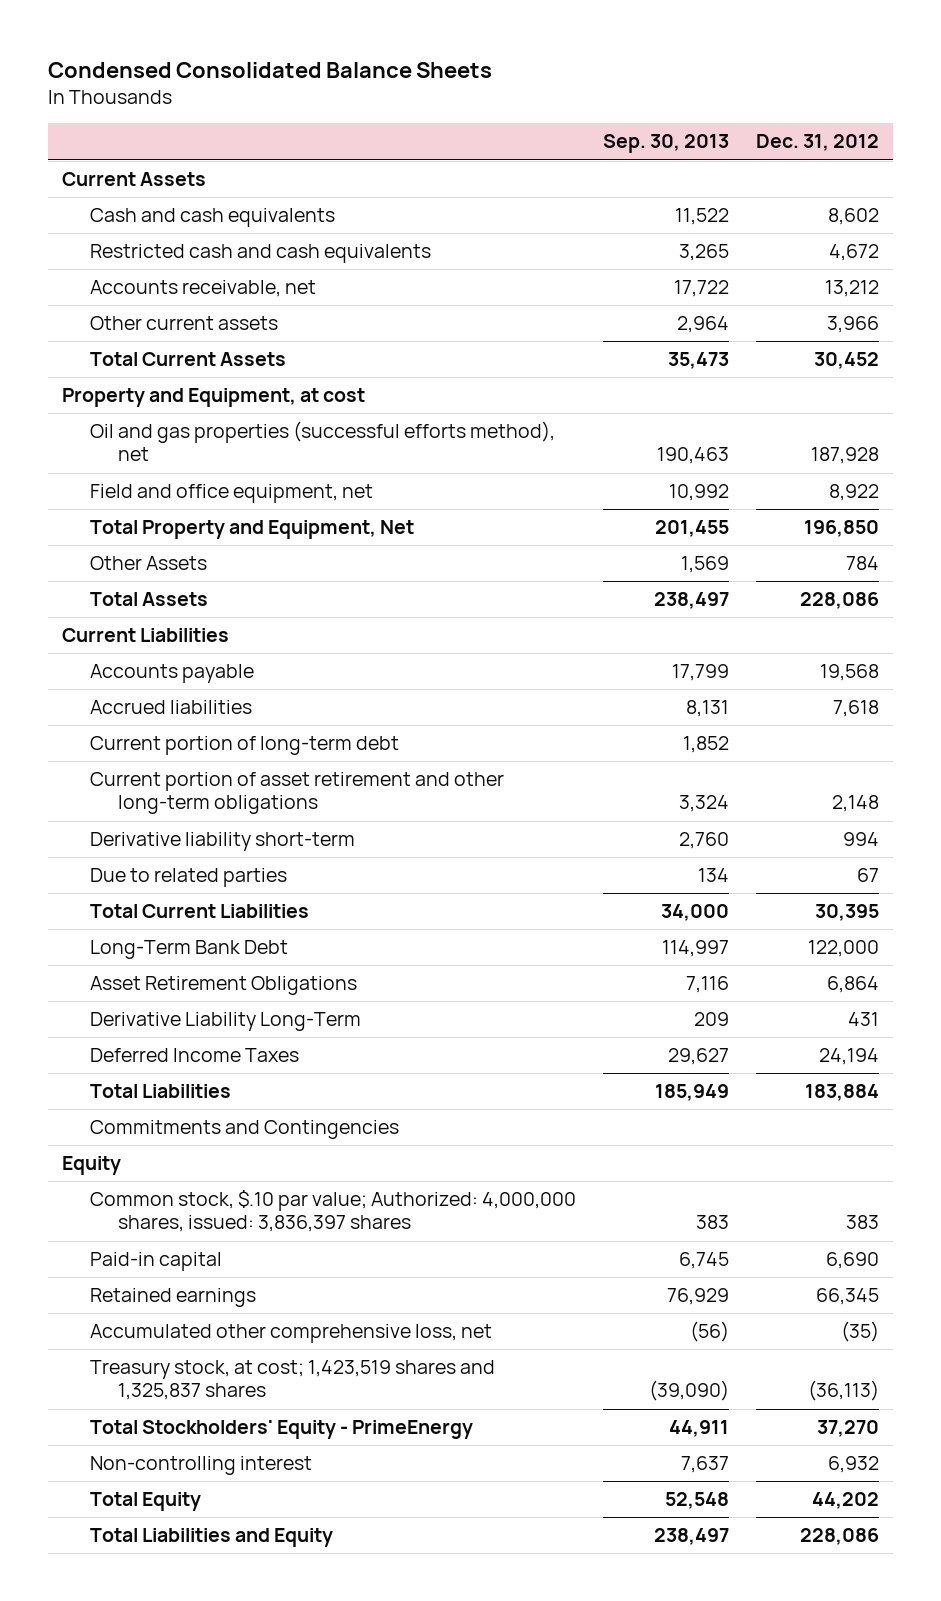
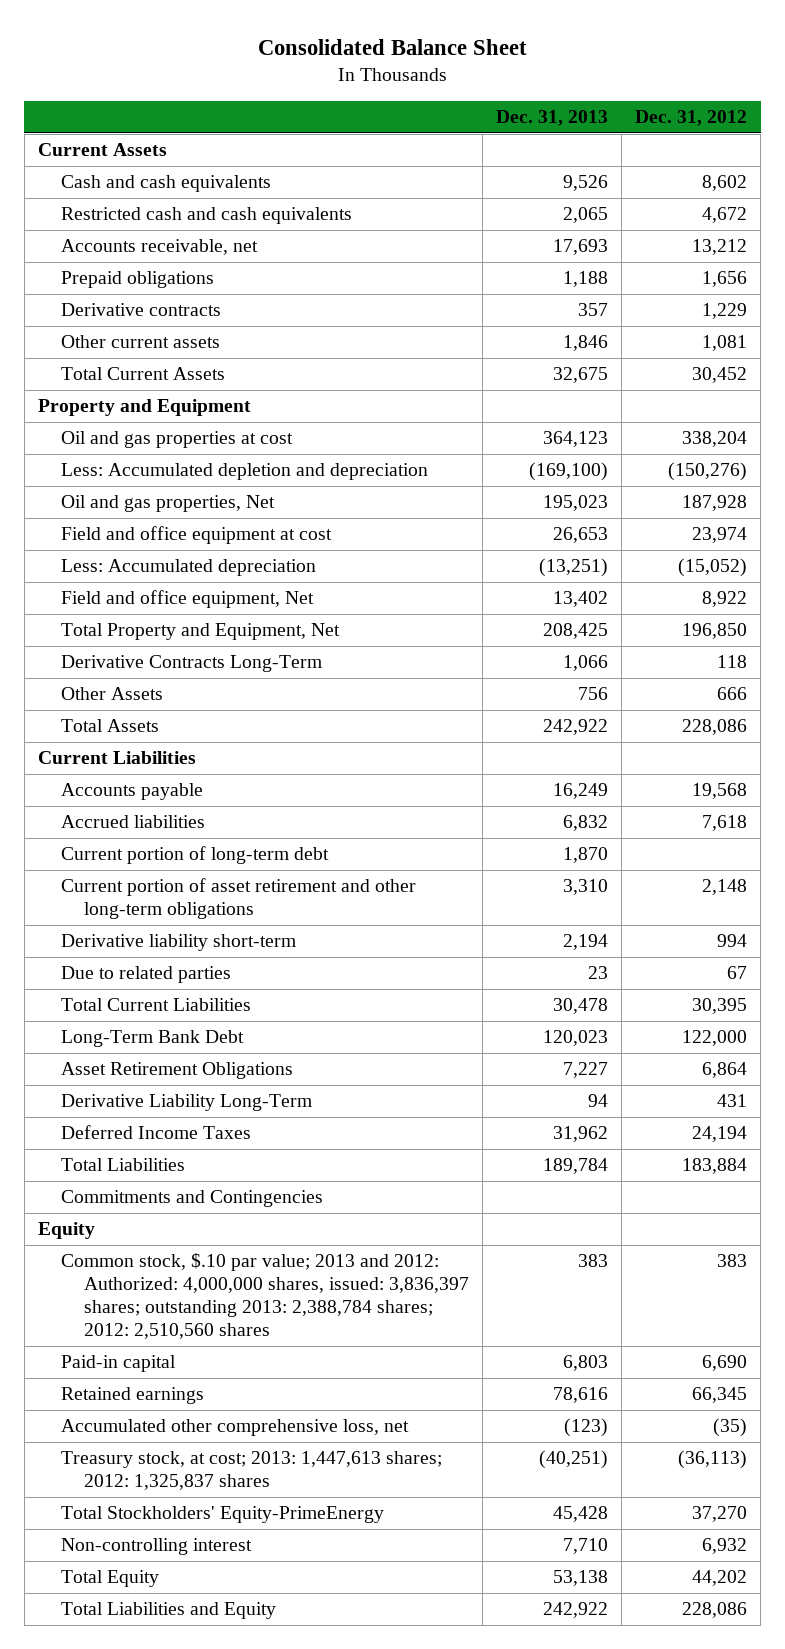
- Condensed Consolidated Balance Sheets
+ Consolidated Balance Sheet
- | Sep. 30, 2013 | Dec. 31, 2012
+ | Dec. 31, 2013 | Dec. 31, 2012
- Other current assets | 2,964 | 3,966
+ Prepaid obligations | 1,188 | 1,656
+ Derivative contracts | 357 | 1,229
+ Other current assets | 1,846 | 1,081
- Property and Equipment, at cost
- Oil and gas properties (successful efforts method), net | 190,463 | 187,928
- Field and office equipment, net | 10,992 | 8,922
+ Property and Equipment
+ Oil and gas properties at cost | 364,123 | 338,204
+ Less: Accumulated depletion and depreciation | (169,100) | (150,276)
+ Oil and gas properties, Net | 195,023 | 187,928
+ Field and office equipment at cost | 26,653 | 23,974
+ Less: Accumulated depreciation | (13,251) | (15,052)
+ Field and office equipment, Net | 13,402 | 8,922
- Other Assets | 1,569 | 784
+ Derivative Contracts Long-Term | 1,066 | 118
+ Other Assets | 756 | 666
- Common stock, $.10 par value; Authorized: 4,000,000 shares, issued: 3,836,397 shares | 383 | 383
+ Common stock, $.10 par value; 2013 and 2012: Authorized: 4,000,000 shares, issued: 3,836,397 shares; outstanding 2013: 2,388,784 shares; 2012: 2,510,560 shares | 383 | 383
- Treasury stock, at cost; 1,423,519 shares and 1,325,837 shares | (39,090) | (36,113)
- Total Stockholders' Equity - PrimeEnergy | 44,911 | 37,270
+ Treasury stock, at cost; 2013: 1,447,613 shares; 2012: 1,325,837 shares | (40,251) | (36,113)
+ Total Stockholders' Equity-PrimeEnergy | 45,428 | 37,270

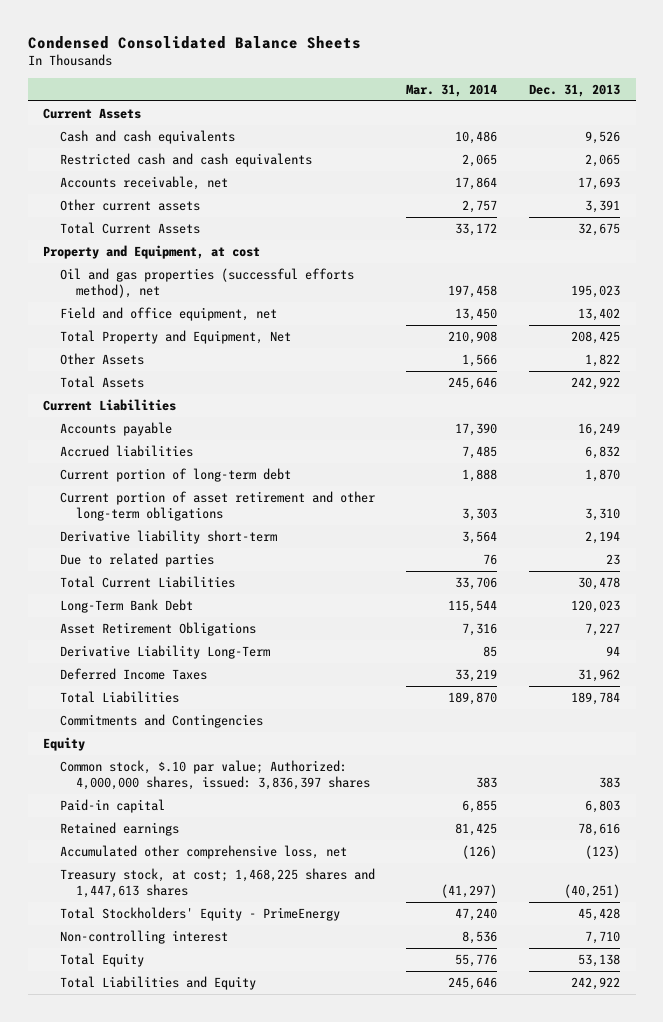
- Consolidated Balance Sheet
+ Condensed Consolidated Balance Sheets
- | Dec. 31, 2013 | Dec. 31, 2012
+ | Mar. 31, 2014 | Dec. 31, 2013
- Prepaid obligations | 1,188 | 1,656
- Derivative contracts | 357 | 1,229
- Other current assets | 1,846 | 1,081
+ Other current assets | 2,757 | 3,391
- Property and Equipment
- Oil and gas properties at cost | 364,123 | 338,204
- Less: Accumulated depletion and depreciation | (169,100) | (150,276)
- Oil and gas properties, Net | 195,023 | 187,928
- Field and office equipment at cost | 26,653 | 23,974
- Less: Accumulated depreciation | (13,251) | (15,052)
- Field and office equipment, Net | 13,402 | 8,922
+ Property and Equipment, at cost
+ Oil and gas properties (successful efforts method), net | 197,458 | 195,023
+ Field and office equipment, net | 13,450 | 13,402
- Derivative Contracts Long-Term | 1,066 | 118
- Other Assets | 756 | 666
+ Other Assets | 1,566 | 1,822
- Common stock, $.10 par value; 2013 and 2012: Authorized: 4,000,000 shares, issued: 3,836,397 shares; outstanding 2013: 2,388,784 shares; 2012: 2,510,560 shares | 383 | 383
+ Common stock, $.10 par value; Authorized: 4,000,000 shares, issued: 3,836,397 shares | 383 | 383
- Treasury stock, at cost; 2013: 1,447,613 shares; 2012: 1,325,837 shares | (40,251) | (36,113)
- Total Stockholders' Equity-PrimeEnergy | 45,428 | 37,270
+ Treasury stock, at cost; 1,468,225 shares and 1,447,613 shares | (41,297) | (40,251)
+ Total Stockholders' Equity - PrimeEnergy | 47,240 | 45,428

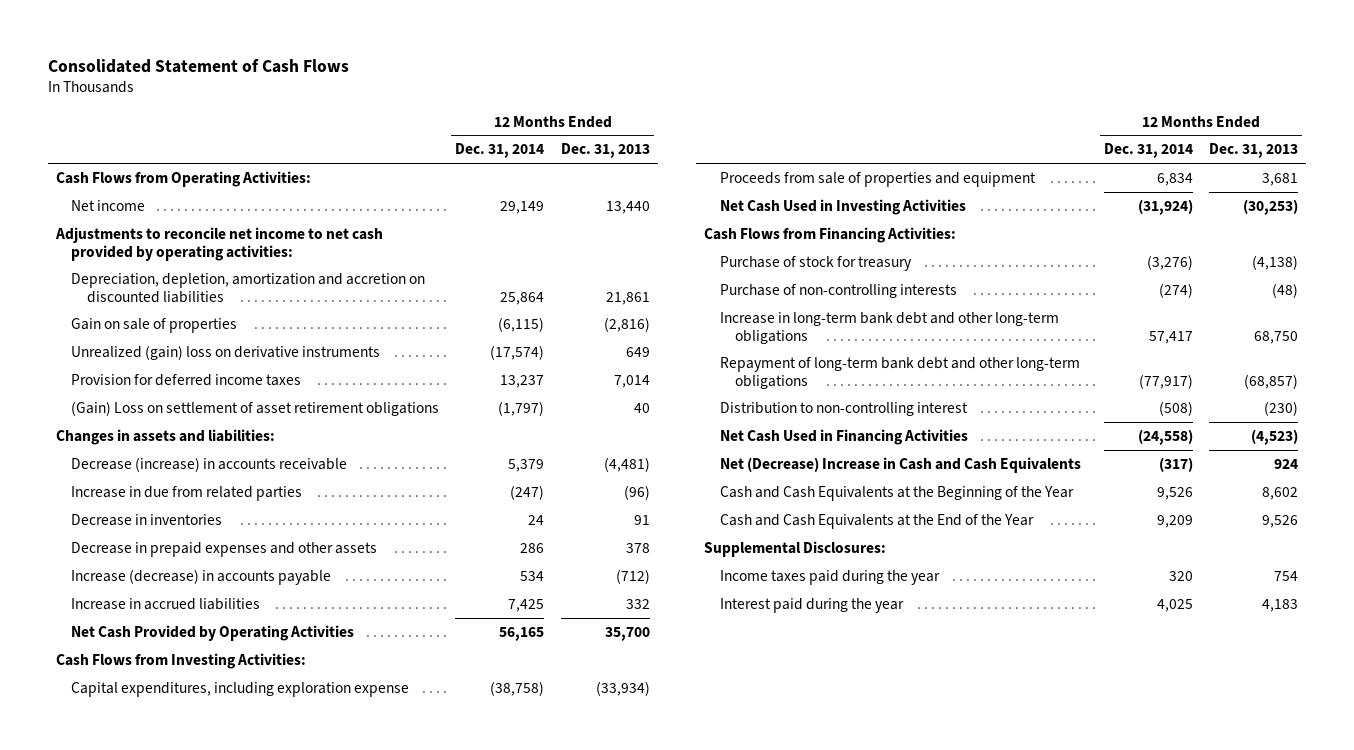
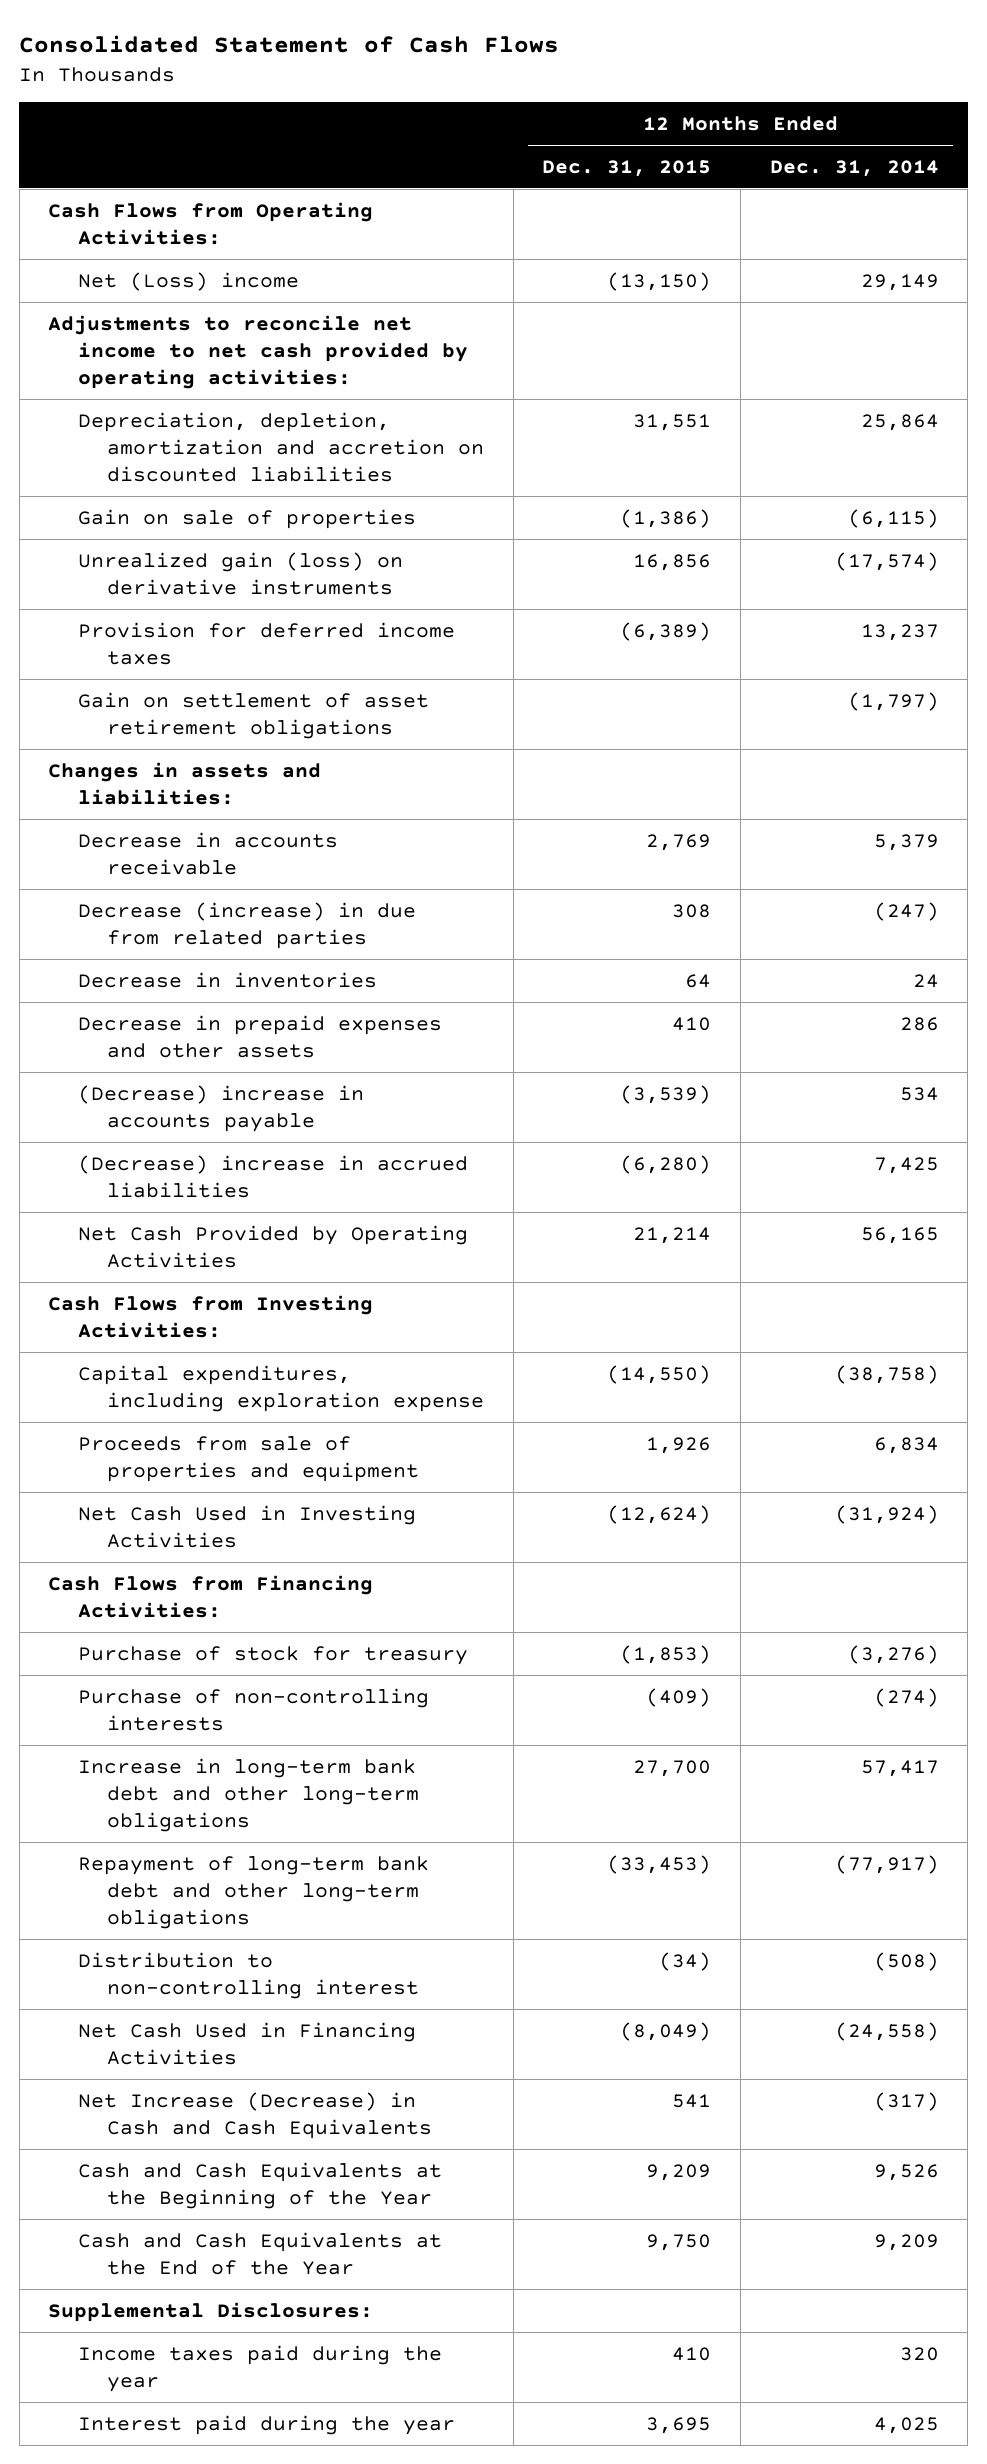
- | 12 Months Ended Dec. 31, 2014 | 12 Months Ended Dec. 31, 2013
+ | 12 Months Ended Dec. 31, 2015 | 12 Months Ended Dec. 31, 2014
- Net income | 29,149 | 13,440
+ Net (Loss) income | (13,150) | 29,149
- Unrealized (gain) loss on derivative instruments | (17,574) | 649
+ Unrealized gain (loss) on derivative instruments | 16,856 | (17,574)
- (Gain) Loss on settlement of asset retirement obligations | (1,797) | 40
+ Gain on settlement of asset retirement obligations | | (1,797)
- Decrease (increase) in accounts receivable | 5,379 | (4,481)
- Increase in due from related parties | (247) | (96)
+ Decrease in accounts receivable | 2,769 | 5,379
+ Decrease (increase) in due from related parties | 308 | (247)
- Increase (decrease) in accounts payable | 534 | (712)
- Increase in accrued liabilities | 7,425 | 332
+ (Decrease) increase in accounts payable | (3,539) | 534
+ (Decrease) increase in accrued liabilities | (6,280) | 7,425
- Net (Decrease) Increase in Cash and Cash Equivalents | (317) | 924
+ Net Increase (Decrease) in Cash and Cash Equivalents | 541 | (317)

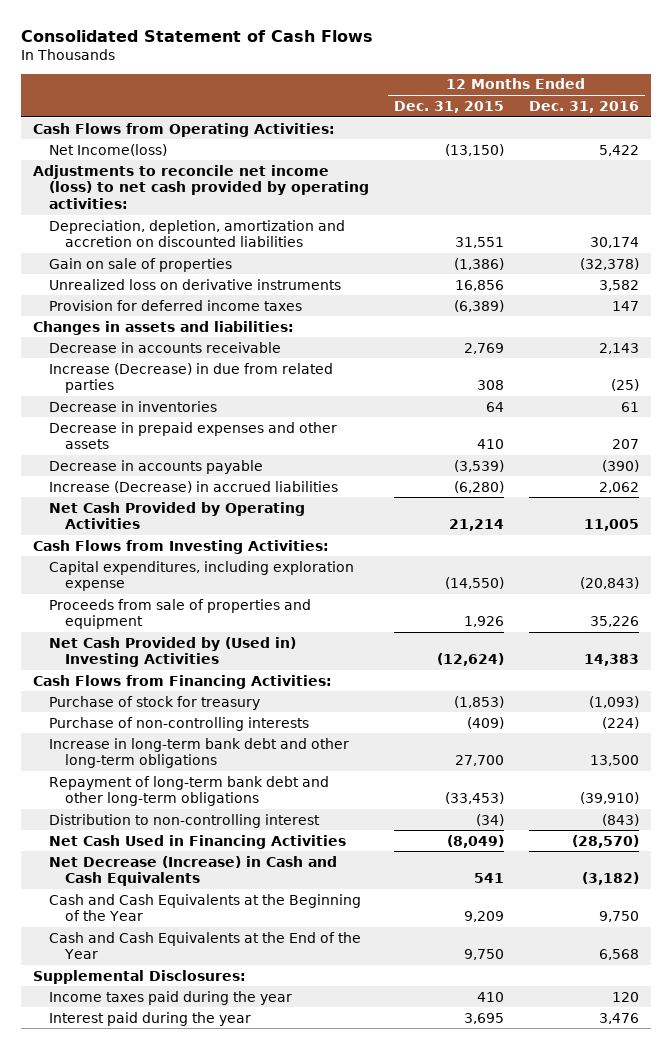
- | 12 Months Ended Dec. 31, 2015 | 12 Months Ended Dec. 31, 2014
+ | 12 Months Ended Dec. 31, 2015 | 12 Months Ended Dec. 31, 2016
- Net (Loss) income | (13,150) | 29,149
- Adjustments to reconcile net income to net cash provided by operating activities:
+ Net Income(loss) | (13,150) | 5,422
+ Adjustments to reconcile net income (loss) to net cash provided by operating activities:
- Unrealized gain (loss) on derivative instruments | 16,856 | (17,574)
+ Unrealized loss on derivative instruments | 16,856 | 3,582
- Gain on settlement of asset retirement obligations | | (1,797)
- Decrease (increase) in due from related parties | 308 | (247)
+ Increase (Decrease) in due from related parties | 308 | (25)
- (Decrease) increase in accounts payable | (3,539) | 534
- (Decrease) increase in accrued liabilities | (6,280) | 7,425
+ Decrease in accounts payable | (3,539) | (390)
+ Increase (Decrease) in accrued liabilities | (6,280) | 2,062
- Net Cash Used in Investing Activities | (12,624) | (31,924)
+ Net Cash Provided by (Used in) Investing Activities | (12,624) | 14,383
- Net Increase (Decrease) in Cash and Cash Equivalents | 541 | (317)
+ Net Decrease (Increase) in Cash and Cash Equivalents | 541 | (3,182)

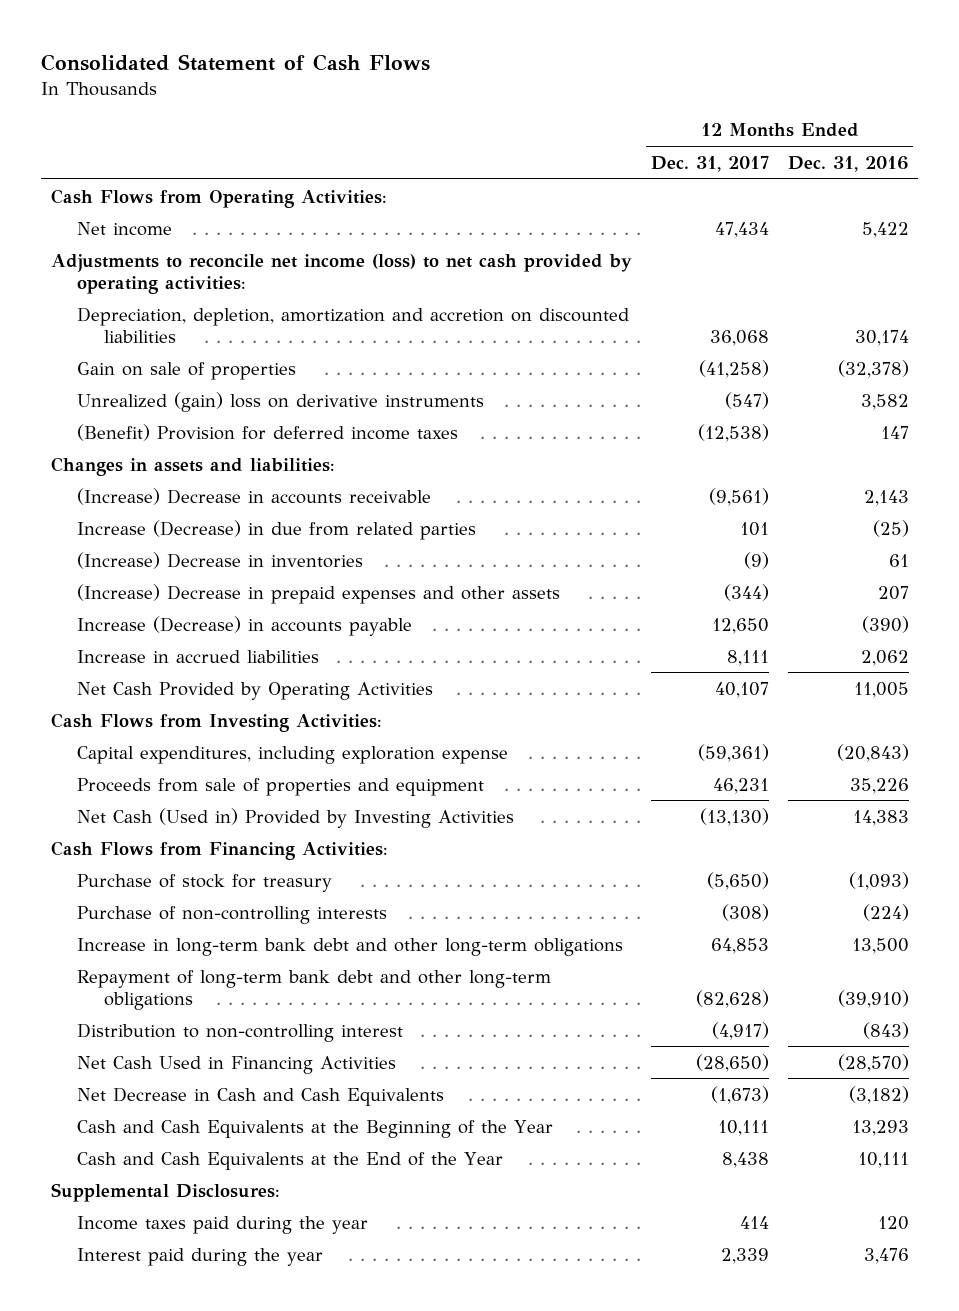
- | 12 Months Ended Dec. 31, 2015 | 12 Months Ended Dec. 31, 2016
+ | 12 Months Ended Dec. 31, 2017 | 12 Months Ended Dec. 31, 2016
- Net Income(loss) | (13,150) | 5,422
+ Net income | 47,434 | 5,422
- Unrealized loss on derivative instruments | 16,856 | 3,582
- Provision for deferred income taxes | (6,389) | 147
+ Unrealized (gain) loss on derivative instruments | (547) | 3,582
+ (Benefit) Provision for deferred income taxes | (12,538) | 147
- Decrease in accounts receivable | 2,769 | 2,143
+ (Increase) Decrease in accounts receivable | (9,561) | 2,143
- Decrease in inventories | 64 | 61
- Decrease in prepaid expenses and other assets | 410 | 207
- Decrease in accounts payable | (3,539) | (390)
- Increase (Decrease) in accrued liabilities | (6,280) | 2,062
+ (Increase) Decrease in inventories | (9) | 61
+ (Increase) Decrease in prepaid expenses and other assets | (344) | 207
+ Increase (Decrease) in accounts payable | 12,650 | (390)
+ Increase in accrued liabilities | 8,111 | 2,062
- Net Cash Provided by (Used in) Investing Activities | (12,624) | 14,383
+ Net Cash (Used in) Provided by Investing Activities | (13,130) | 14,383
- Net Decrease (Increase) in Cash and Cash Equivalents | 541 | (3,182)
- Cash and Cash Equivalents at the Beginning of the Year | 9,209 | 9,750
- Cash and Cash Equivalents at the End of the Year | 9,750 | 6,568
+ Net Decrease in Cash and Cash Equivalents | (1,673) | (3,182)
+ Cash and Cash Equivalents at the Beginning of the Year | 10,111 | 13,293
+ Cash and Cash Equivalents at the End of the Year | 8,438 | 10,111

